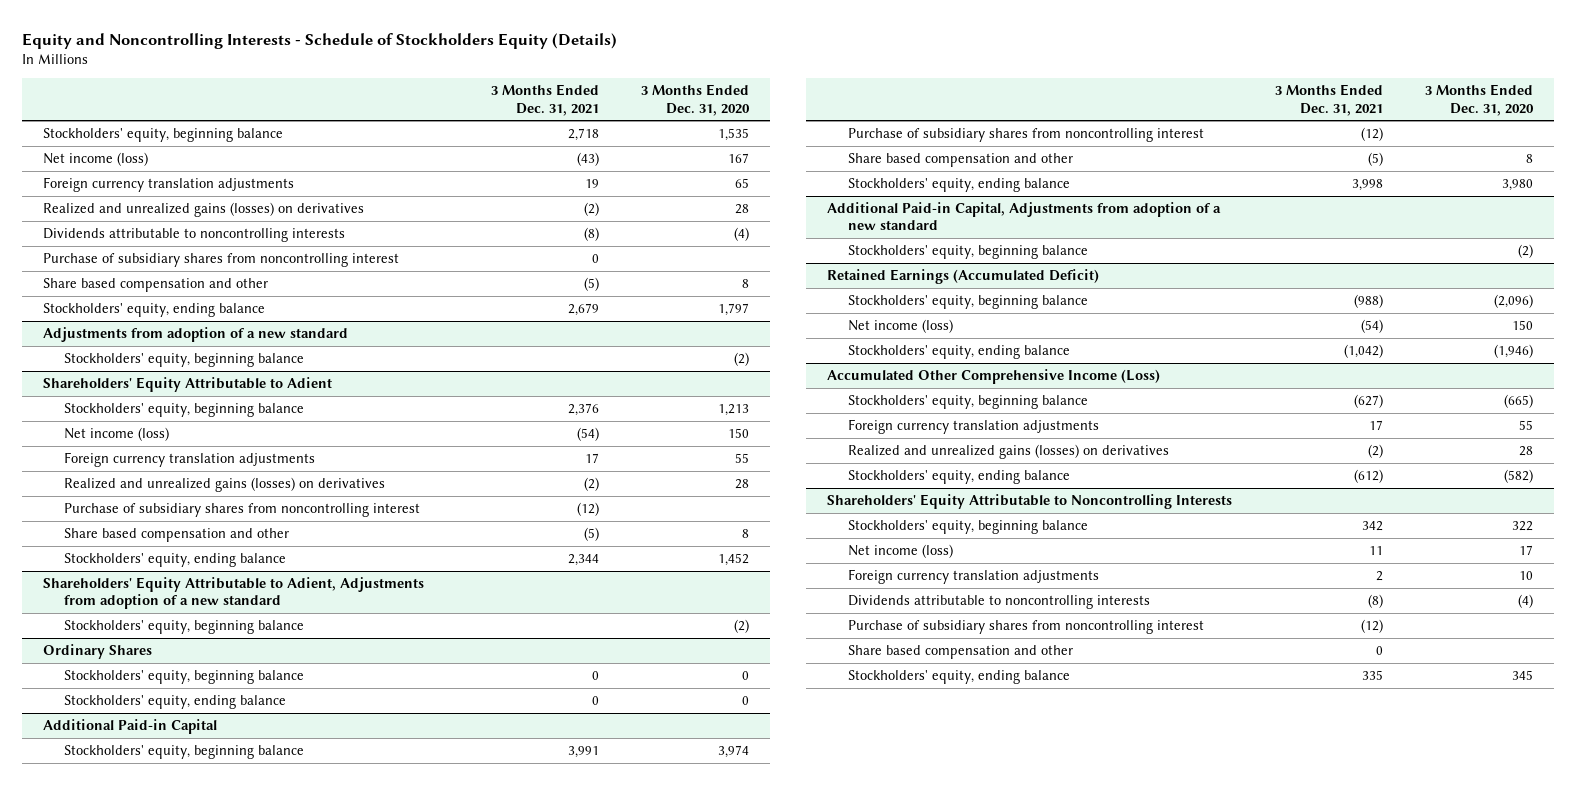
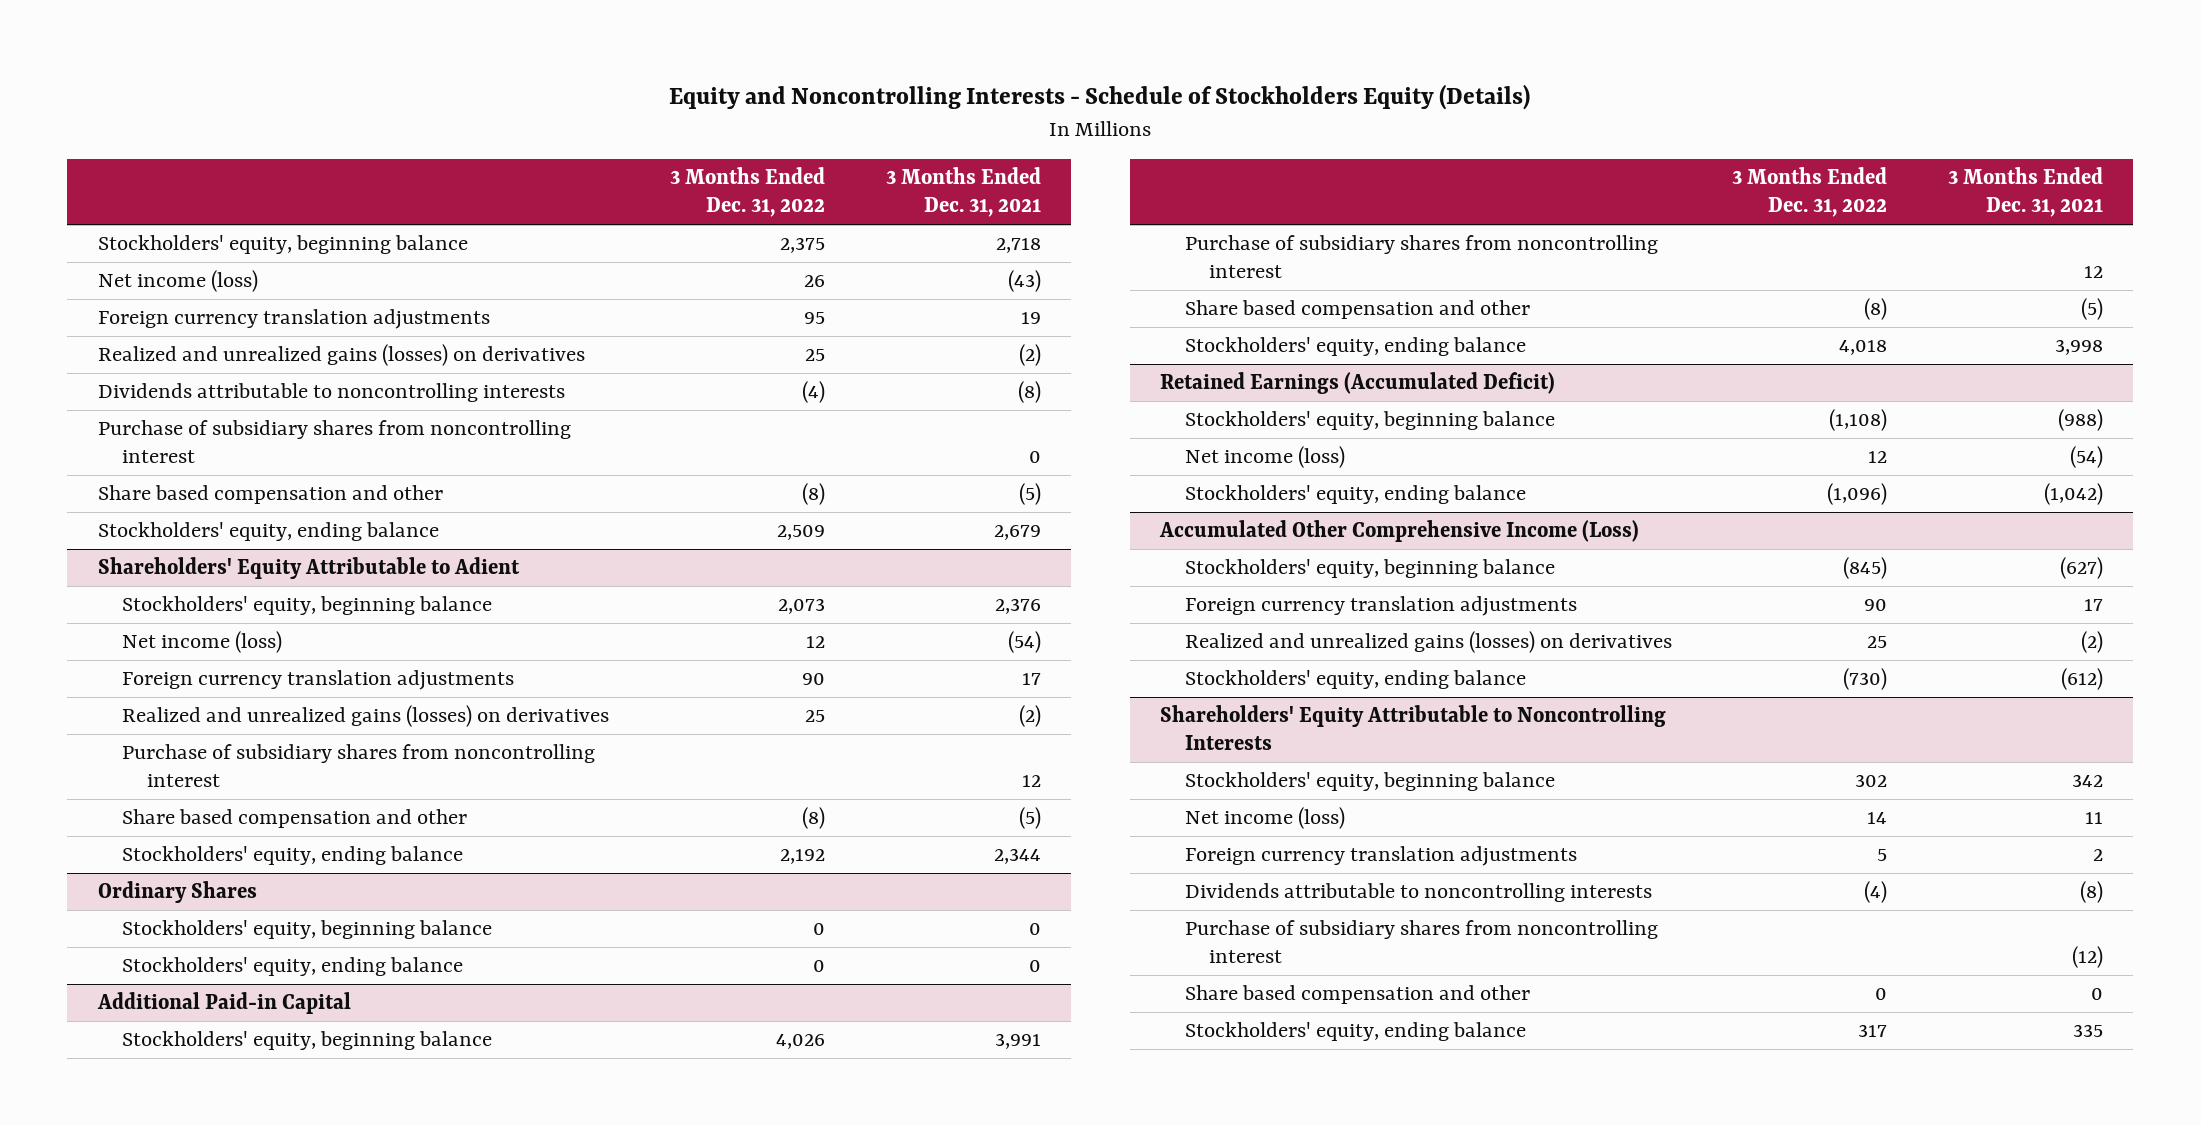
- | 3 Months Ended Dec. 31, 2021 | 3 Months Ended Dec. 31, 2020
+ | 3 Months Ended Dec. 31, 2022 | 3 Months Ended Dec. 31, 2021
- Adjustments from adoption of a new standard
- Stockholders' equity, beginning balance | | (2)
@ Shareholders' Equity Attributable to Adient
- Purchase of subsidiary shares from noncontrolling interest | (12) |
+ Purchase of subsidiary shares from noncontrolling interest | | 12
- Shareholders' Equity Attributable to Adient, Adjustments from adoption of a new standard
- Stockholders' equity, beginning balance | | (2)
@ Additional Paid-in Capital
- Purchase of subsidiary shares from noncontrolling interest | (12) |
+ Purchase of subsidiary shares from noncontrolling interest | | 12
- Additional Paid-in Capital, Adjustments from adoption of a new standard
- Stockholders' equity, beginning balance | | (2)

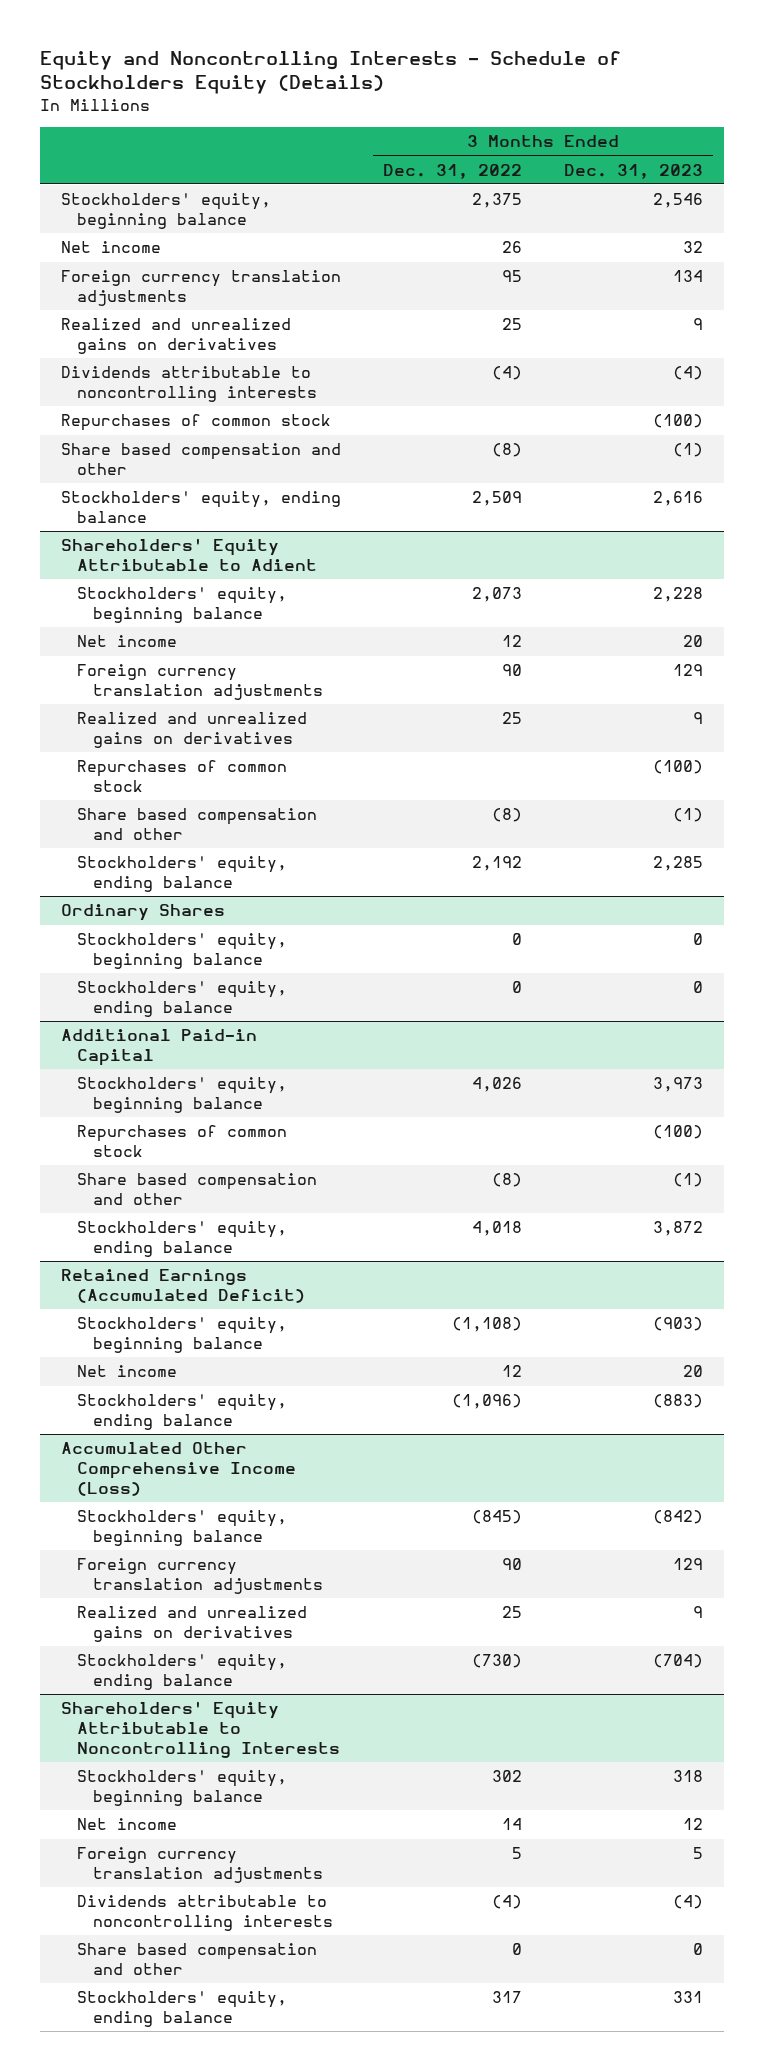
- | 3 Months Ended Dec. 31, 2022 | 3 Months Ended Dec. 31, 2021
+ | 3 Months Ended Dec. 31, 2022 | 3 Months Ended Dec. 31, 2023
- Net income (loss) | 26 | (43)
+ Net income | 26 | 32
- Realized and unrealized gains (losses) on derivatives | 25 | (2)
+ Realized and unrealized gains on derivatives | 25 | 9
- Purchase of subsidiary shares from noncontrolling interest | | 0
+ Repurchases of common stock | | (100)
@ Shareholders' Equity Attributable to Adient
- Net income (loss) | 12 | (54)
+ Net income | 12 | 20
- Realized and unrealized gains (losses) on derivatives | 25 | (2)
- Purchase of subsidiary shares from noncontrolling interest | | 12
+ Realized and unrealized gains on derivatives | 25 | 9
+ Repurchases of common stock | | (100)
@ Additional Paid-in Capital
- Purchase of subsidiary shares from noncontrolling interest | | 12
+ Repurchases of common stock | | (100)
@ Retained Earnings (Accumulated Deficit)
- Net income (loss) | 12 | (54)
+ Net income | 12 | 20
@ Accumulated Other Comprehensive Income (Loss)
- Realized and unrealized gains (losses) on derivatives | 25 | (2)
+ Realized and unrealized gains on derivatives | 25 | 9
@ Shareholders' Equity Attributable to Noncontrolling Interests
- Net income (loss) | 14 | 11
+ Net income | 14 | 12
- Purchase of subsidiary shares from noncontrolling interest | | (12)

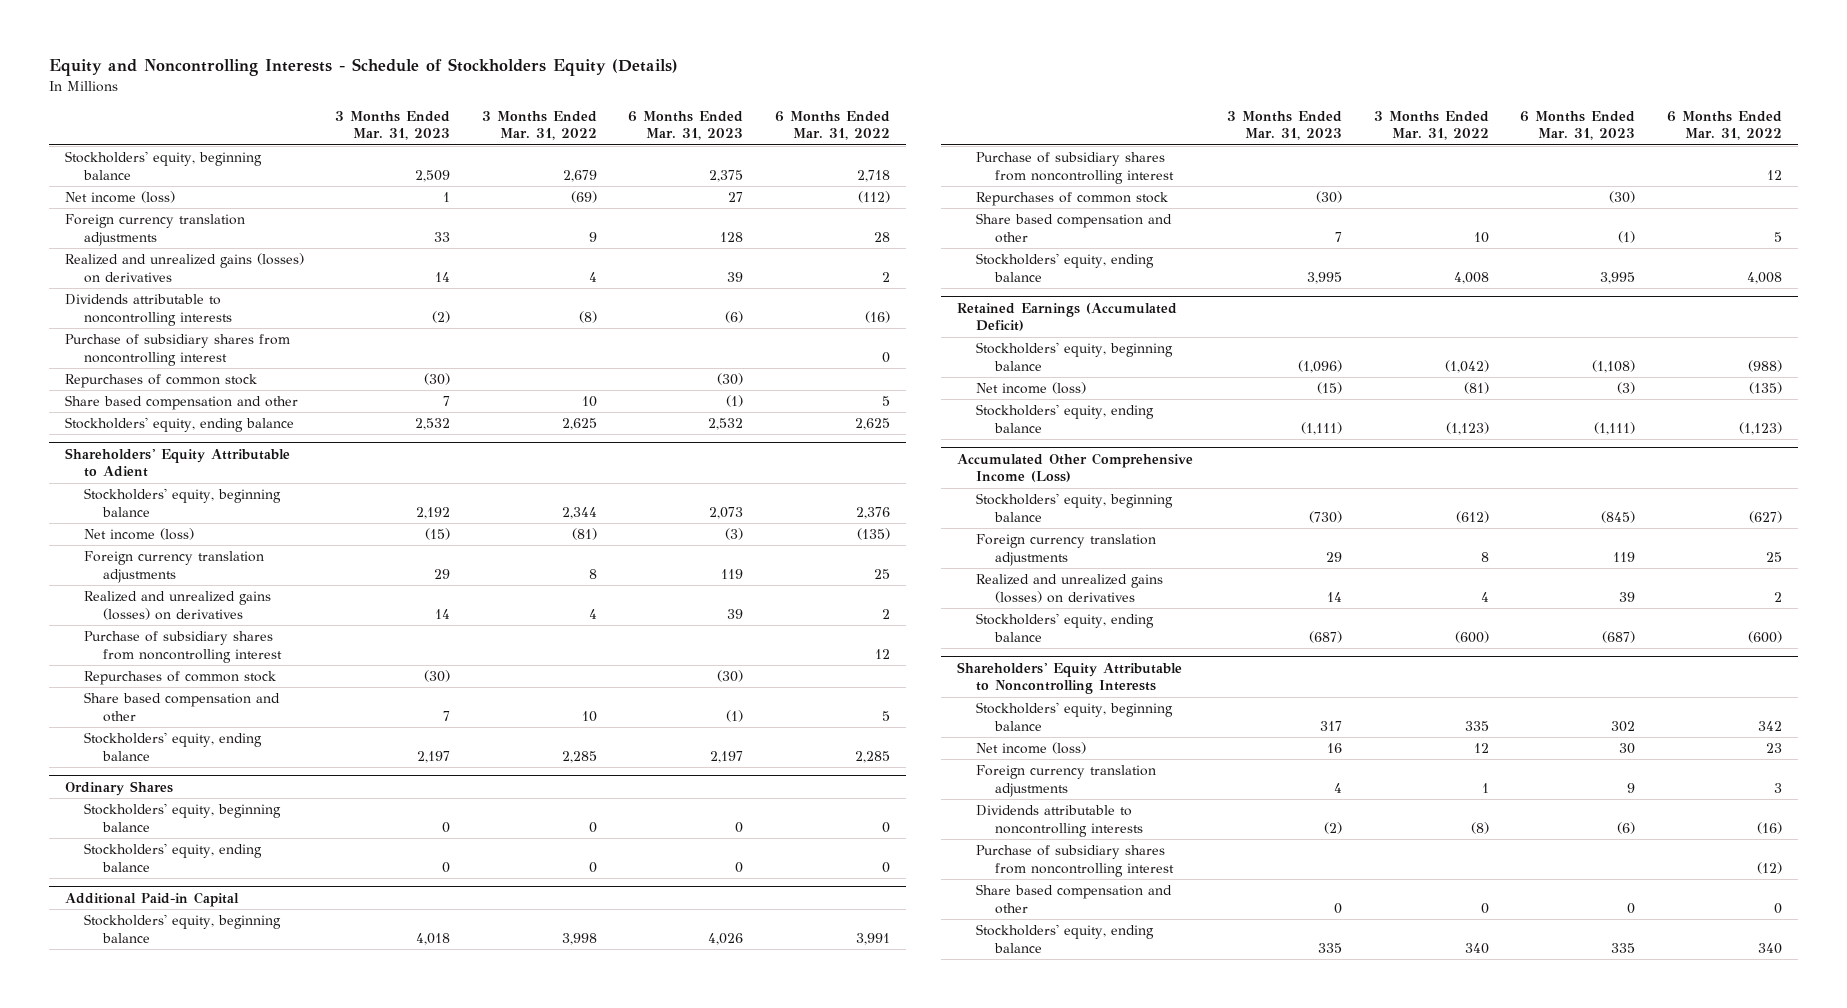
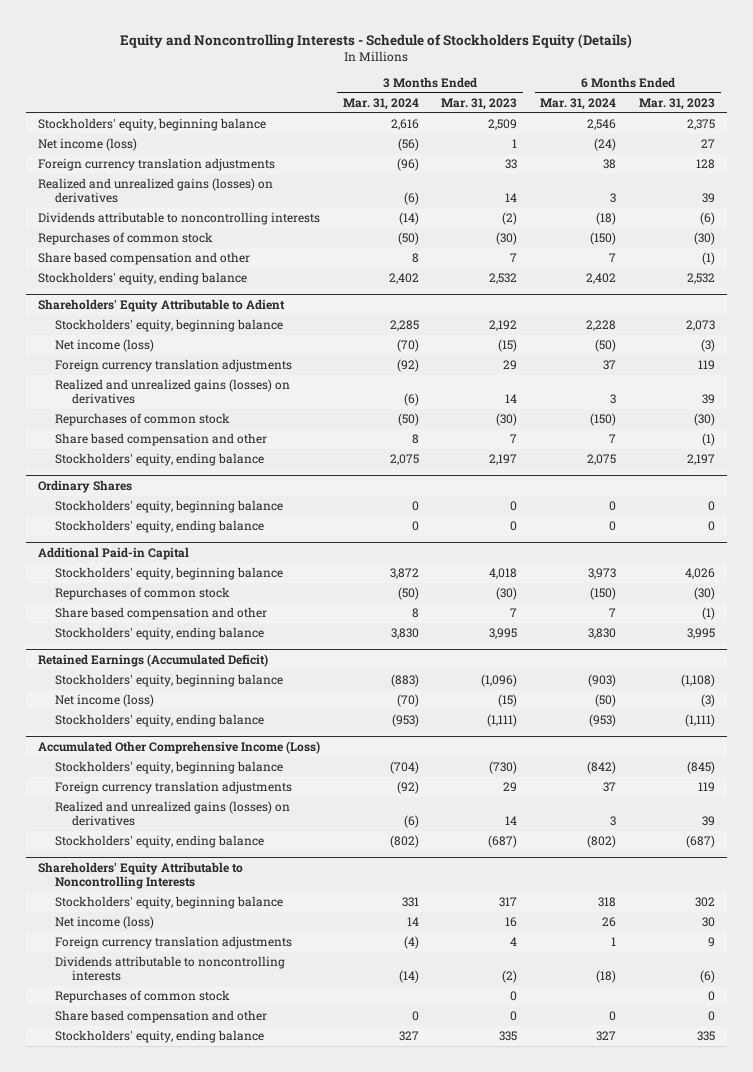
- | 3 Months Ended Mar. 31, 2023 | 3 Months Ended Mar. 31, 2022 | 6 Months Ended Mar. 31, 2023 | 6 Months Ended Mar. 31, 2022
+ | 3 Months Ended Mar. 31, 2024 | 3 Months Ended Mar. 31, 2023 | 6 Months Ended Mar. 31, 2024 | 6 Months Ended Mar. 31, 2023
- Purchase of subsidiary shares from noncontrolling interest | | | | 0
@ Shareholders' Equity Attributable to Adient
- Purchase of subsidiary shares from noncontrolling interest | | | | 12
@ Additional Paid-in Capital
- Purchase of subsidiary shares from noncontrolling interest | | | | 12
@ Shareholders' Equity Attributable to Noncontrolling Interests
- Purchase of subsidiary shares from noncontrolling interest | | | | (12)
+ Repurchases of common stock | | 0 | | 0

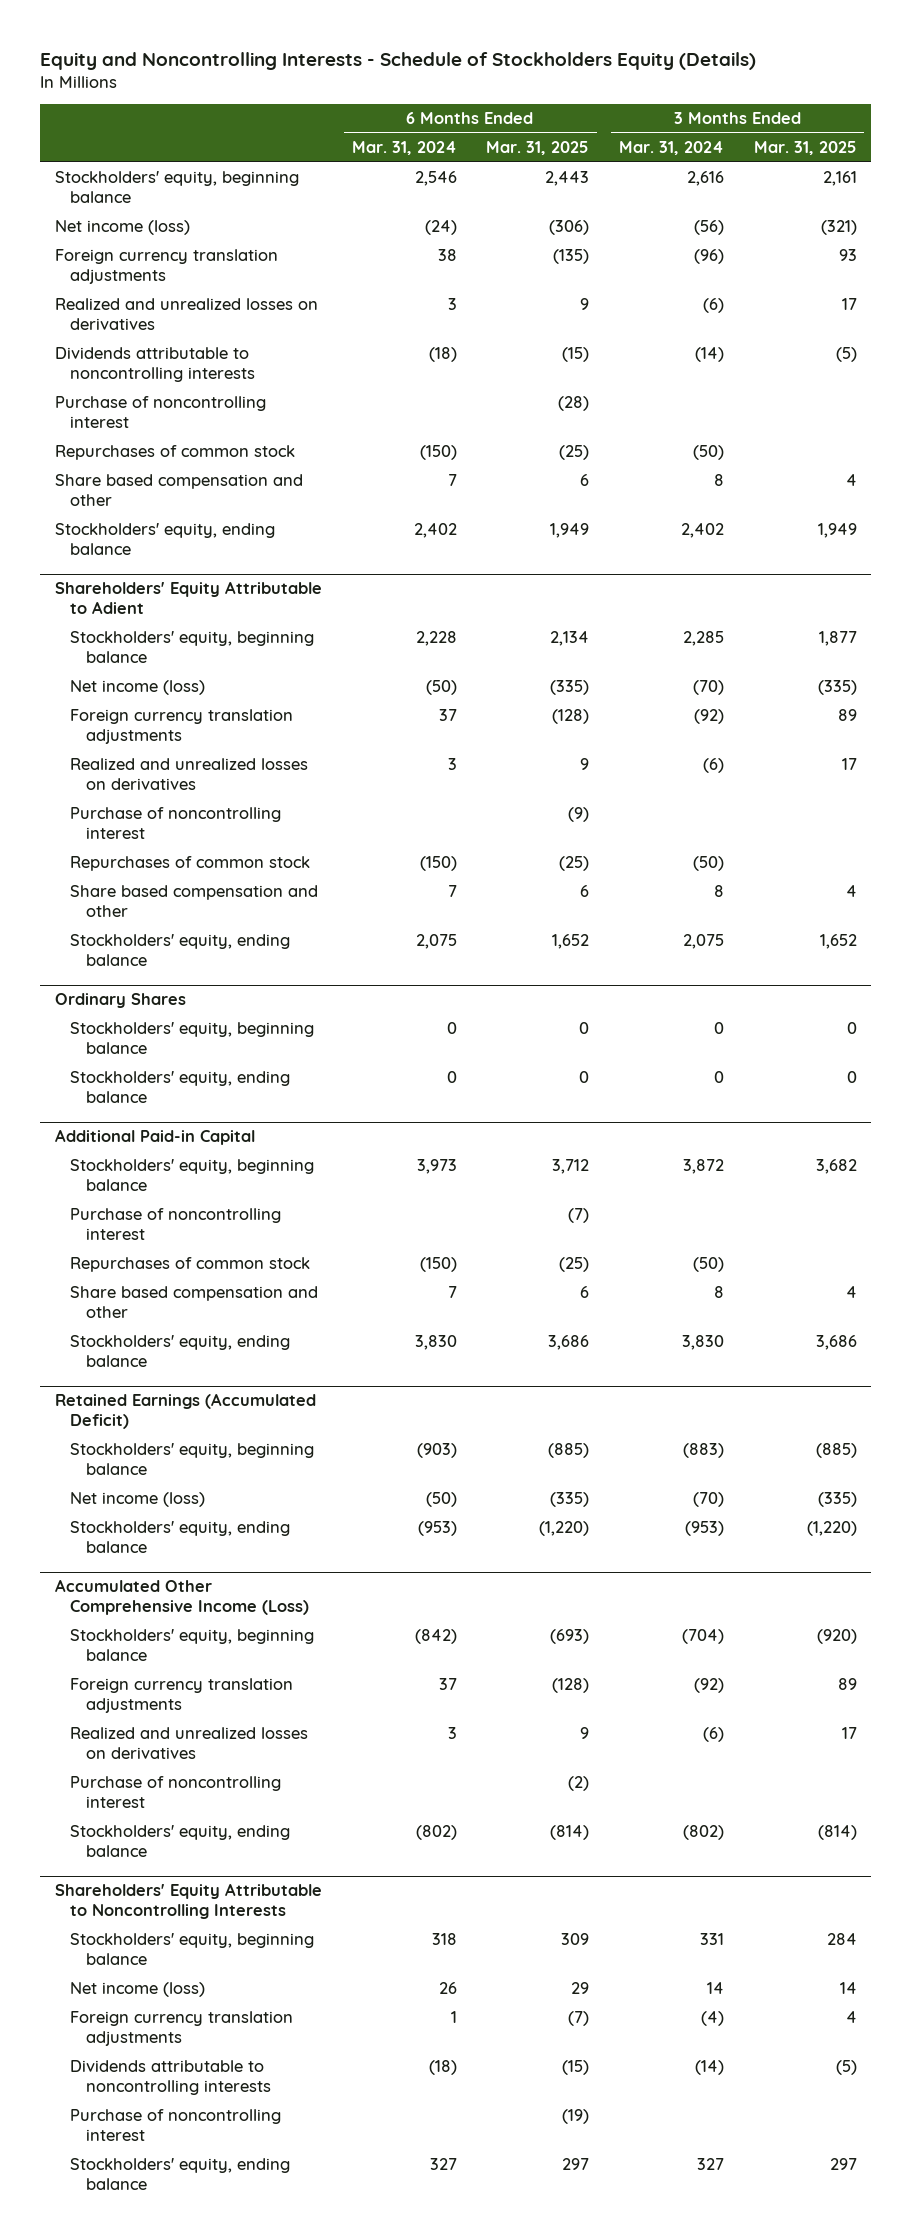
- | 3 Months Ended Mar. 31, 2024 | 3 Months Ended Mar. 31, 2023 | 6 Months Ended Mar. 31, 2024 | 6 Months Ended Mar. 31, 2023
+ | 6 Months Ended Mar. 31, 2024 | 6 Months Ended Mar. 31, 2025 | 3 Months Ended Mar. 31, 2024 | 3 Months Ended Mar. 31, 2025
- Realized and unrealized gains (losses) on derivatives | (6) | 14 | 3 | 39
+ Realized and unrealized losses on derivatives | 3 | 9 | (6) | 17
+ Purchase of noncontrolling interest | | (28) | |
@ Shareholders' Equity Attributable to Adient
- Realized and unrealized gains (losses) on derivatives | (6) | 14 | 3 | 39
+ Realized and unrealized losses on derivatives | 3 | 9 | (6) | 17
+ Purchase of noncontrolling interest | | (9) | |
@ Additional Paid-in Capital
+ Purchase of noncontrolling interest | | (7) | |
@ Accumulated Other Comprehensive Income (Loss)
- Realized and unrealized gains (losses) on derivatives | (6) | 14 | 3 | 39
+ Realized and unrealized losses on derivatives | 3 | 9 | (6) | 17
+ Purchase of noncontrolling interest | | (2) | |
@ Shareholders' Equity Attributable to Noncontrolling Interests
- Repurchases of common stock | | 0 | | 0
- Share based compensation and other | 0 | 0 | 0 | 0
+ Purchase of noncontrolling interest | | (19) | |

